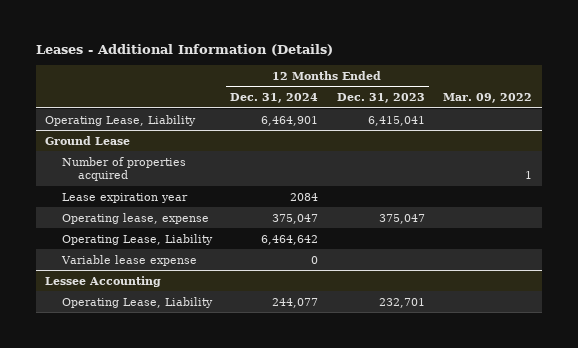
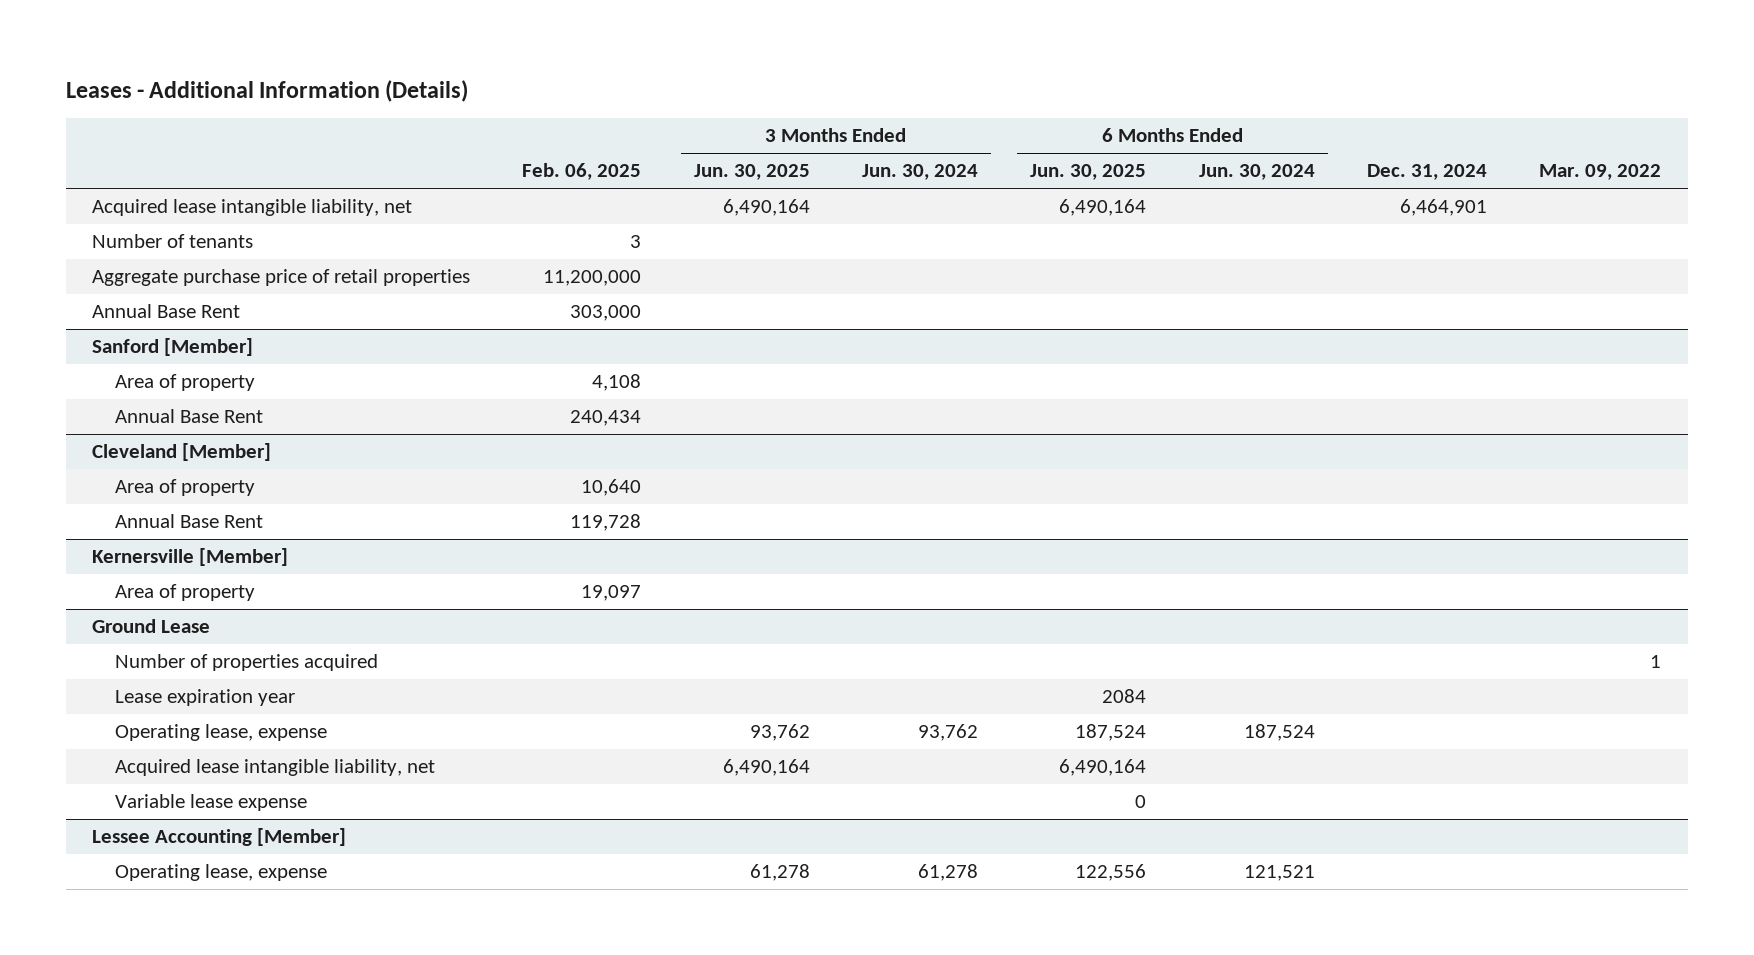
- | 12 Months Ended Dec. 31, 2024 | 12 Months Ended Dec. 31, 2023 | Mar. 09, 2022
+ | Feb. 06, 2025 | 3 Months Ended Jun. 30, 2025 | 3 Months Ended Jun. 30, 2024 | 6 Months Ended Jun. 30, 2025 | 6 Months Ended Jun. 30, 2024 | Dec. 31, 2024 | Mar. 09, 2022
- Operating Lease, Liability | 6,464,901 | 6,415,041 |
+ Acquired lease intangible liability, net | | 6,490,164 | | 6,490,164 | | 6,464,901 |
+ Number of tenants | 3 | | | | | |
+ Aggregate purchase price of retail properties | 11,200,000 | | | | | |
+ Annual Base Rent | 303,000 | | | | | |
+ Sanford [Member]
+ Area of property | 4,108 | | | | | |
+ Annual Base Rent | 240,434 | | | | | |
+ Cleveland [Member]
+ Area of property | 10,640 | | | | | |
+ Annual Base Rent | 119,728 | | | | | |
+ Kernersville [Member]
+ Area of property | 19,097 | | | | | |
@ Ground Lease
- Operating Lease, Liability | 6,464,642 | |
+ Acquired lease intangible liability, net | | 6,490,164 | | 6,490,164 | | |
- Lessee Accounting
- Operating Lease, Liability | 244,077 | 232,701 |
+ Lessee Accounting [Member]
+ Operating lease, expense | | 61,278 | 61,278 | 122,556 | 121,521 | |

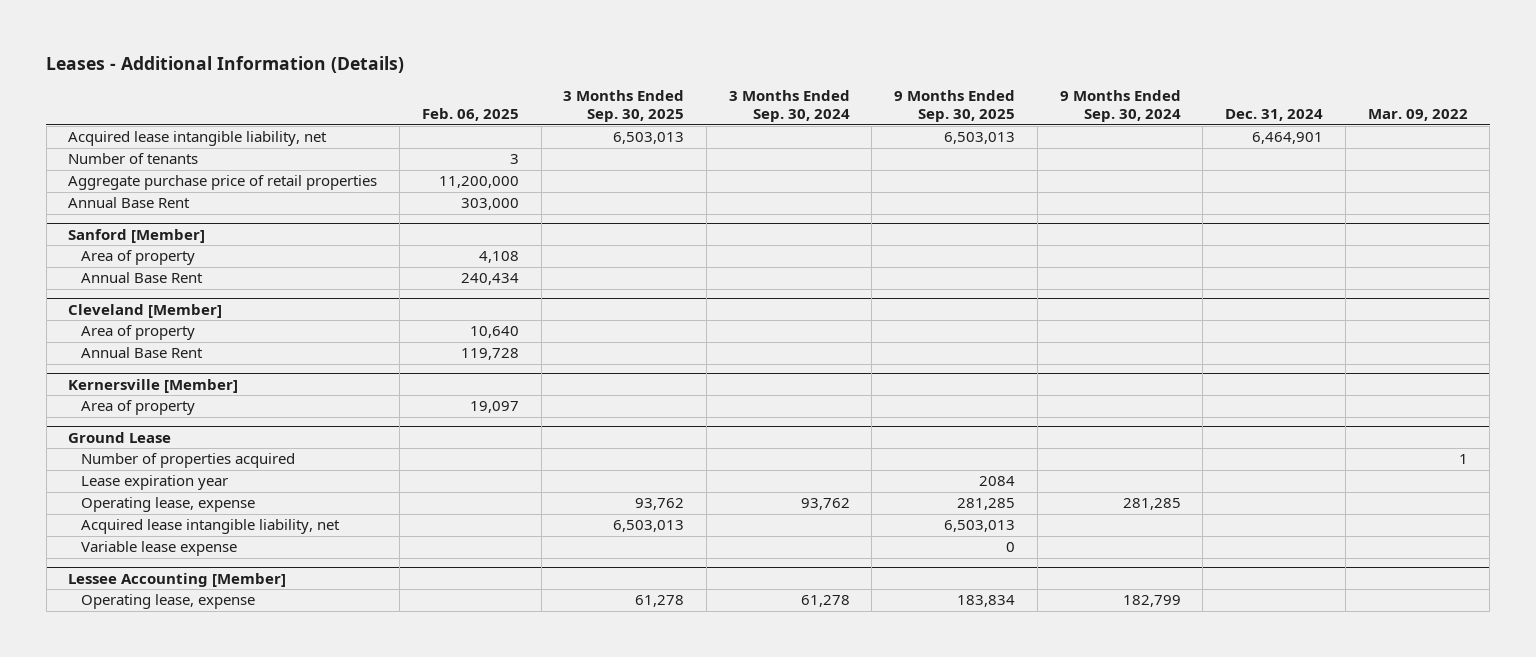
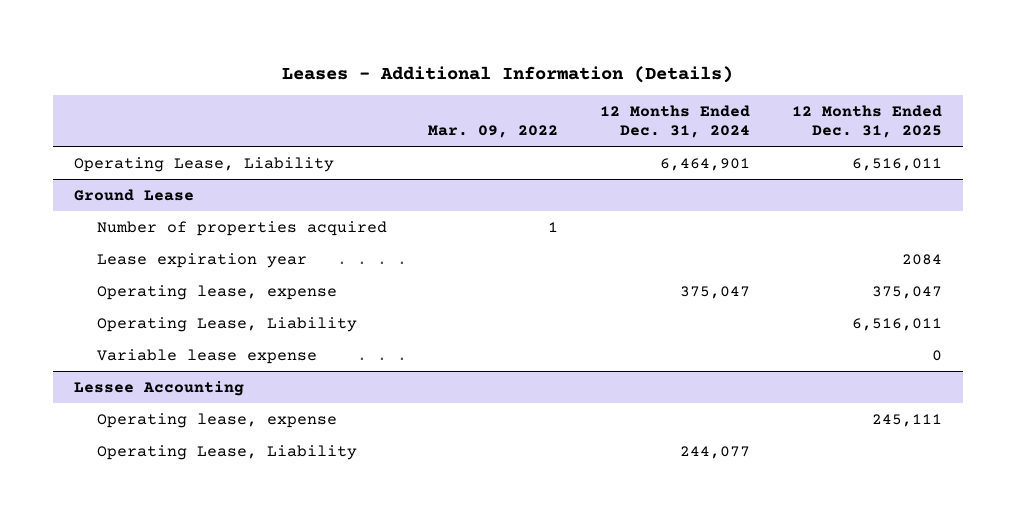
- | Feb. 06, 2025 | 3 Months Ended Sep. 30, 2025 | 3 Months Ended Sep. 30, 2024 | 9 Months Ended Sep. 30, 2025 | 9 Months Ended Sep. 30, 2024 | Dec. 31, 2024 | Mar. 09, 2022
+ | Mar. 09, 2022 | 12 Months Ended Dec. 31, 2024 | 12 Months Ended Dec. 31, 2025
- Acquired lease intangible liability, net | | 6,503,013 | | 6,503,013 | | 6,464,901 |
- Number of tenants | 3 | | | | | |
- Aggregate purchase price of retail properties | 11,200,000 | | | | | |
- Annual Base Rent | 303,000 | | | | | |
- Sanford [Member]
- Area of property | 4,108 | | | | | |
- Annual Base Rent | 240,434 | | | | | |
- Cleveland [Member]
- Area of property | 10,640 | | | | | |
- Annual Base Rent | 119,728 | | | | | |
- Kernersville [Member]
- Area of property | 19,097 | | | | | |
+ Operating Lease, Liability | | 6,464,901 | 6,516,011
@ Ground Lease
- Acquired lease intangible liability, net | | 6,503,013 | | 6,503,013 | | |
+ Operating Lease, Liability | | | 6,516,011
- Lessee Accounting [Member]
+ Lessee Accounting
+ Operating Lease, Liability | | 244,077 |

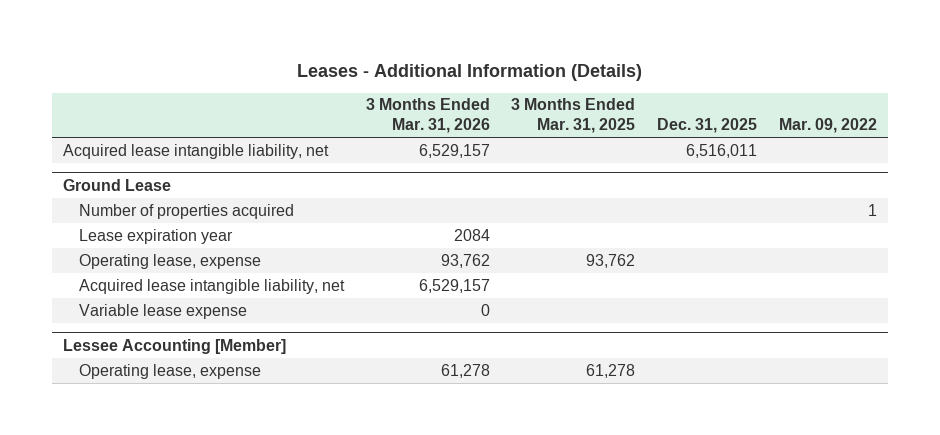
- | Mar. 09, 2022 | 12 Months Ended Dec. 31, 2024 | 12 Months Ended Dec. 31, 2025
+ | 3 Months Ended Mar. 31, 2026 | 3 Months Ended Mar. 31, 2025 | Dec. 31, 2025 | Mar. 09, 2022
- Operating Lease, Liability | | 6,464,901 | 6,516,011
+ Acquired lease intangible liability, net | 6,529,157 | | 6,516,011 |
@ Ground Lease
- Operating Lease, Liability | | | 6,516,011
+ Acquired lease intangible liability, net | 6,529,157 | | |
- Lessee Accounting
+ Lessee Accounting [Member]
- Operating Lease, Liability | | 244,077 |

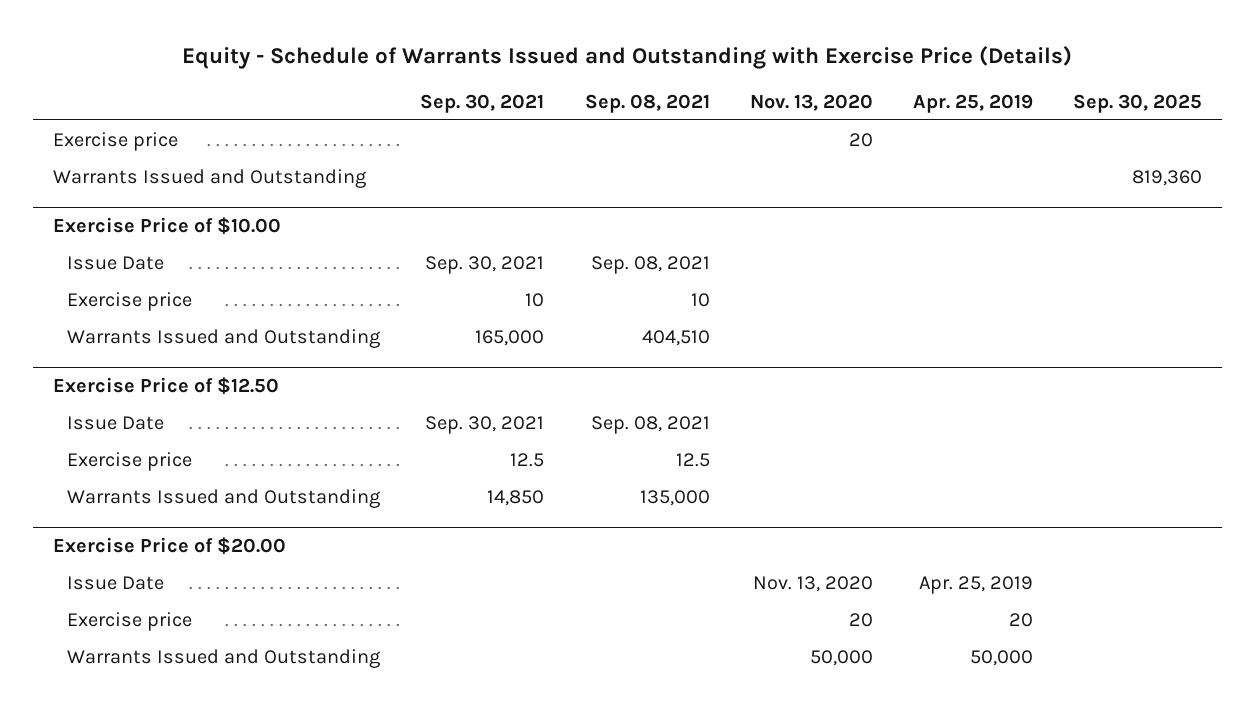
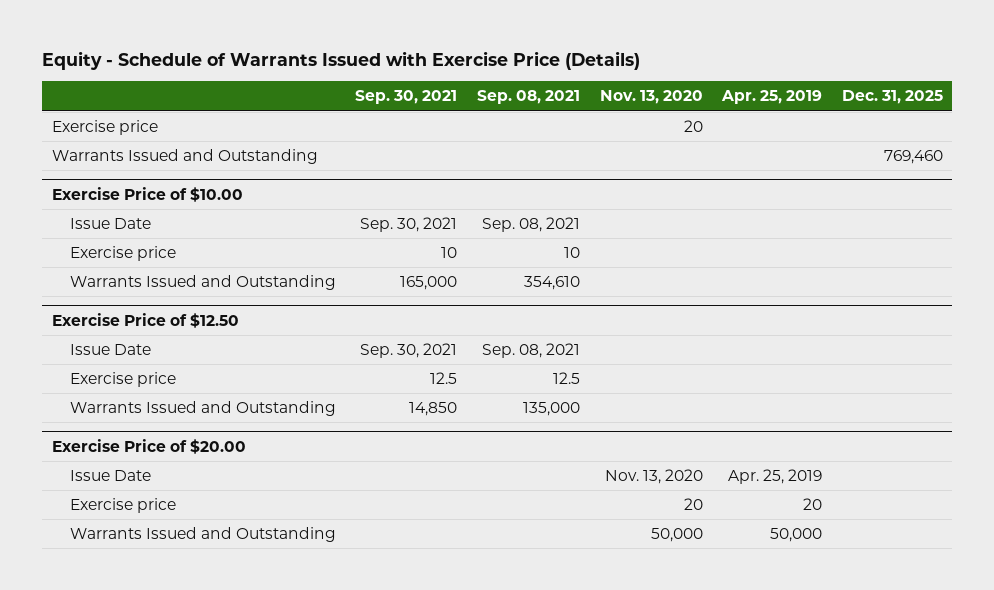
- Equity - Schedule of Warrants Issued and Outstanding with Exercise Price (Details)
+ Equity - Schedule of Warrants Issued with Exercise Price (Details)
- | Sep. 30, 2021 | Sep. 08, 2021 | Nov. 13, 2020 | Apr. 25, 2019 | Sep. 30, 2025
+ | Sep. 30, 2021 | Sep. 08, 2021 | Nov. 13, 2020 | Apr. 25, 2019 | Dec. 31, 2025
@ Exercise Price of $10.00
- Warrants Issued and Outstanding | 165,000 | 404,510 | | |
+ Warrants Issued and Outstanding | 165,000 | 354,610 | | |

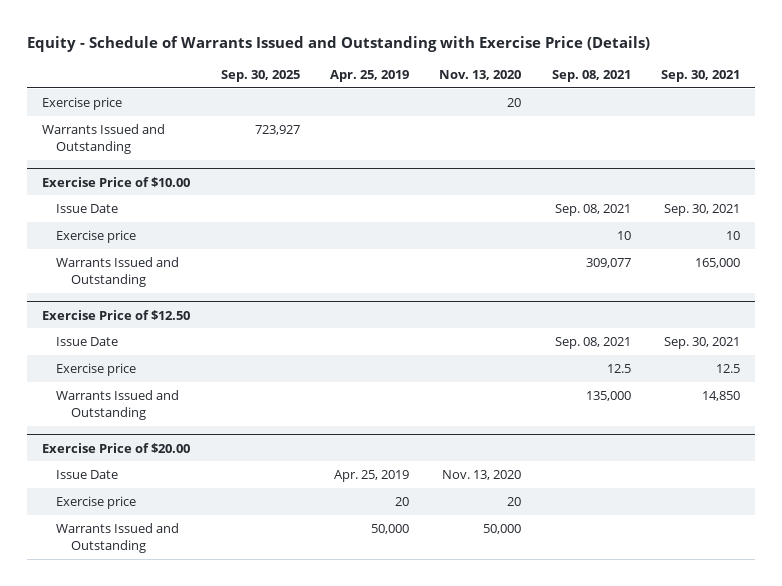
- Equity - Schedule of Warrants Issued with Exercise Price (Details)
+ Equity - Schedule of Warrants Issued and Outstanding with Exercise Price (Details)
- | Sep. 30, 2021 | Sep. 08, 2021 | Nov. 13, 2020 | Apr. 25, 2019 | Dec. 31, 2025
+ | Sep. 30, 2025 | Apr. 25, 2019 | Nov. 13, 2020 | Sep. 08, 2021 | Sep. 30, 2021
@ Exercise Price of $10.00
- Warrants Issued and Outstanding | 165,000 | 354,610 | | |
+ Warrants Issued and Outstanding | | | | 309,077 | 165,000

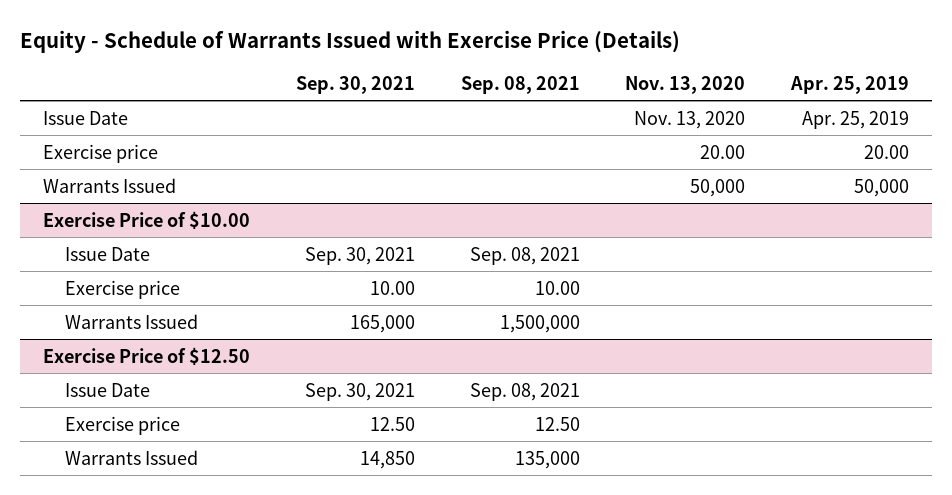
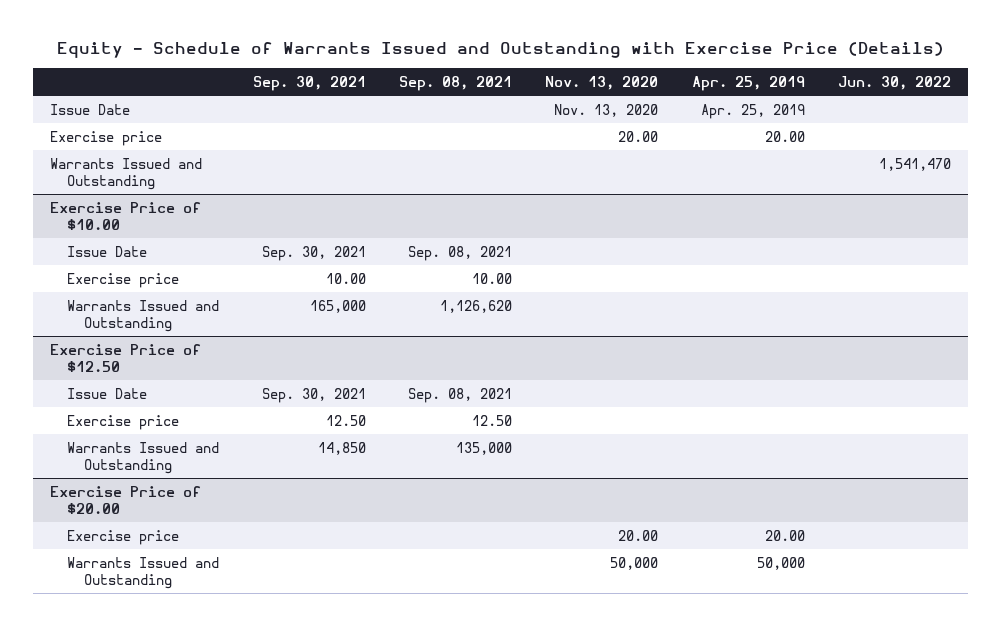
- Equity - Schedule of Warrants Issued with Exercise Price (Details)
+ Equity - Schedule of Warrants Issued and Outstanding with Exercise Price (Details)
- | Sep. 30, 2021 | Sep. 08, 2021 | Nov. 13, 2020 | Apr. 25, 2019
+ | Sep. 30, 2021 | Sep. 08, 2021 | Nov. 13, 2020 | Apr. 25, 2019 | Jun. 30, 2022
- Warrants Issued | | | 50,000 | 50,000
+ Warrants Issued and Outstanding | | | | | 1,541,470
@ Exercise Price of $10.00
- Warrants Issued | 165,000 | 1,500,000 | |
+ Warrants Issued and Outstanding | 165,000 | 1,126,620 | | |
@ Exercise Price of $12.50
- Warrants Issued | 14,850 | 135,000 | |
+ Warrants Issued and Outstanding | 14,850 | 135,000 | | |
+ Exercise Price of $20.00
+ Exercise price | | | 20.00 | 20.00 |
+ Warrants Issued and Outstanding | | | 50,000 | 50,000 |

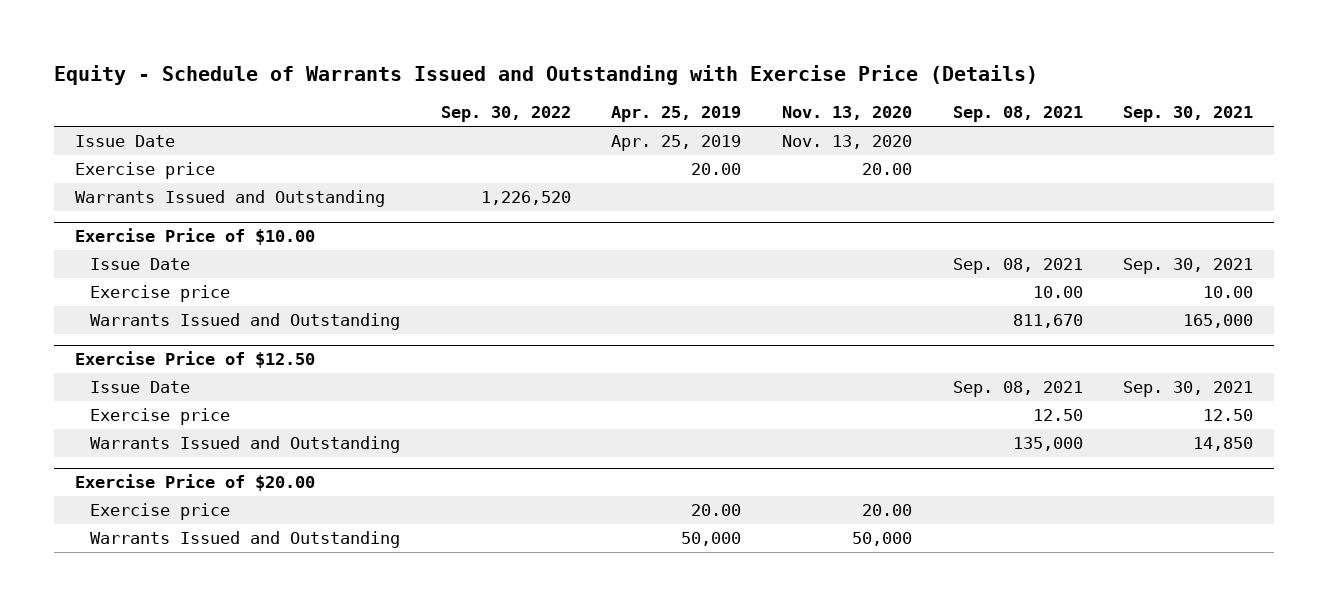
- | Sep. 30, 2021 | Sep. 08, 2021 | Nov. 13, 2020 | Apr. 25, 2019 | Jun. 30, 2022
+ | Sep. 30, 2022 | Apr. 25, 2019 | Nov. 13, 2020 | Sep. 08, 2021 | Sep. 30, 2021
@ Exercise Price of $10.00
- Warrants Issued and Outstanding | 165,000 | 1,126,620 | | |
+ Warrants Issued and Outstanding | | | | 811,670 | 165,000

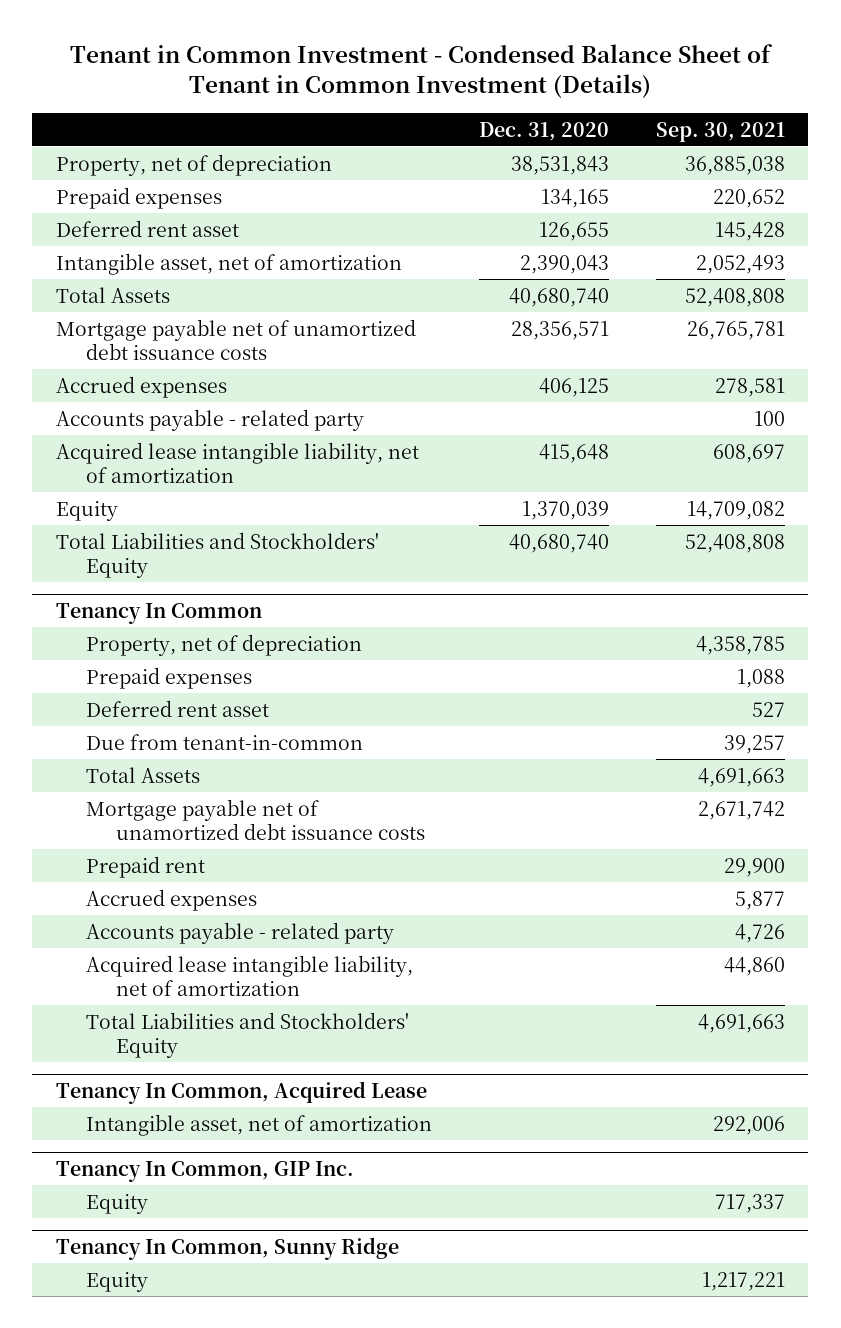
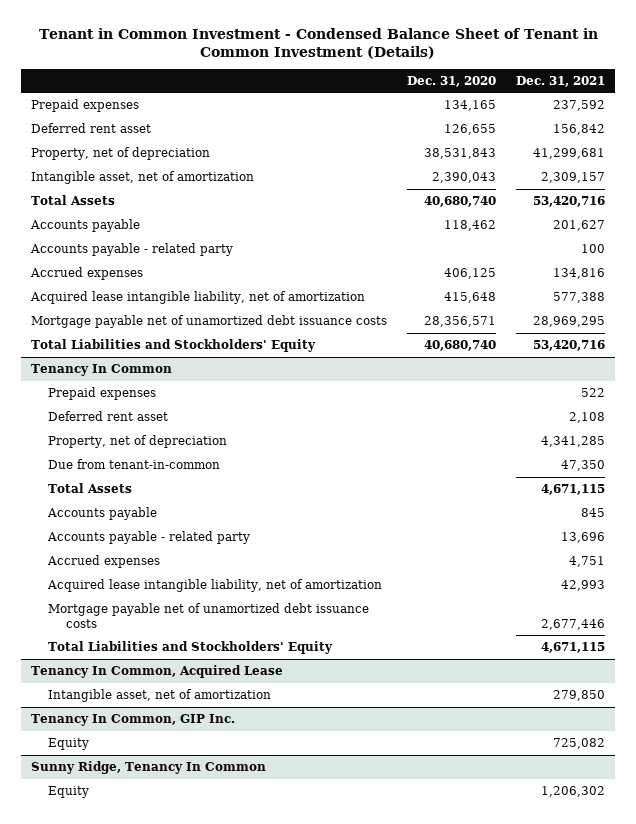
- | Dec. 31, 2020 | Sep. 30, 2021
+ | Dec. 31, 2020 | Dec. 31, 2021
moved down: Property, net of depreciation | 38,531,843 | 41,299,681
+ Accounts payable | 118,462 | 201,627
moved down: Accrued expenses | 406,125 | 134,816
- Equity | 1,370,039 | 14,709,082
moved down: Mortgage payable net of unamortized debt issuance costs | 28,356,571 | 28,969,295
@ Tenancy In Common
moved down: Property, net of depreciation | | 4,341,285
- Prepaid rent | | 29,900
+ Accounts payable | | 845
moved down: Accrued expenses | | 4,751
moved down: Mortgage payable net of unamortized debt issuance costs | | 2,677,446
- Tenancy In Common, Sunny Ridge
+ Sunny Ridge, Tenancy In Common

